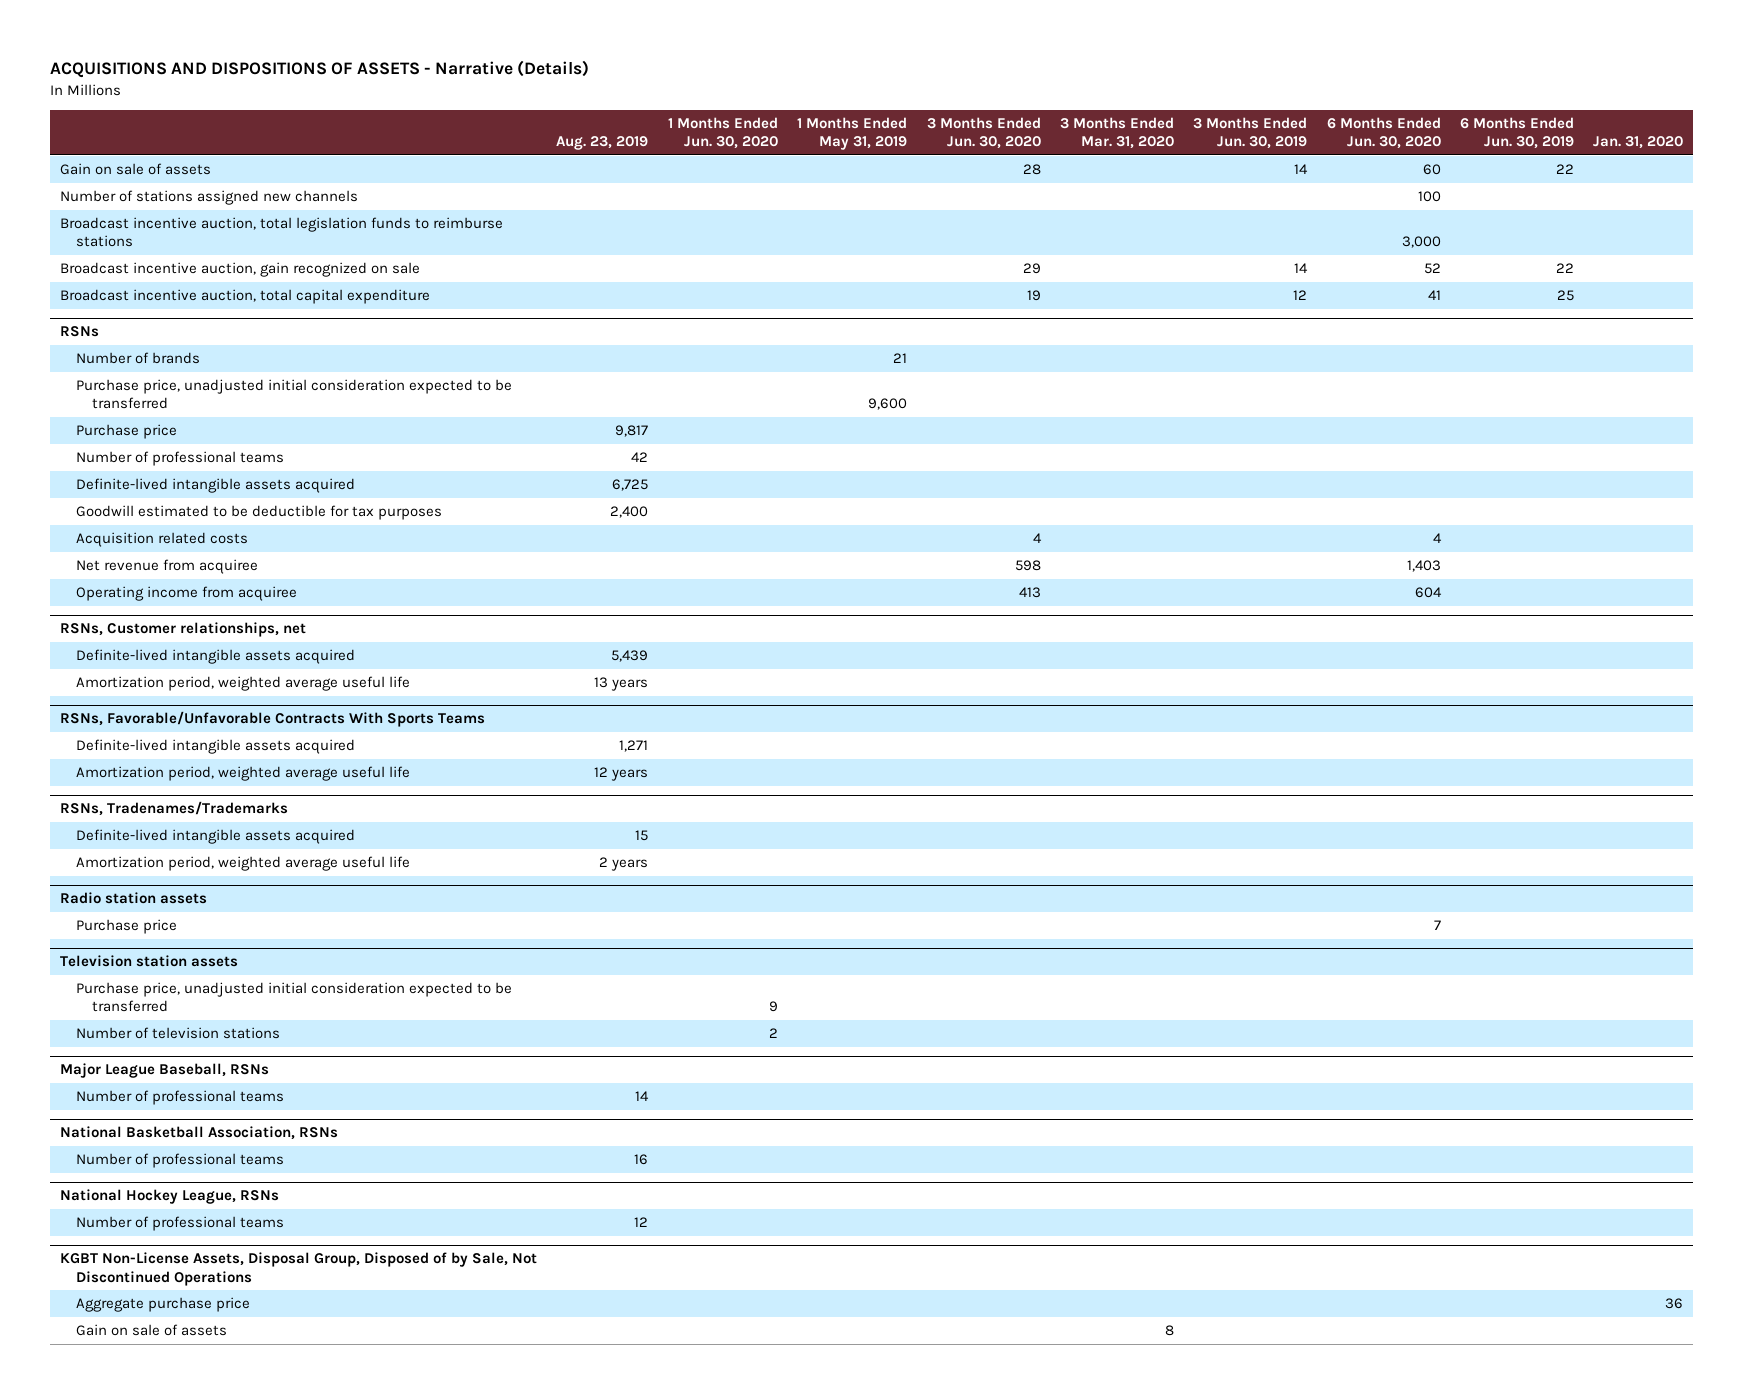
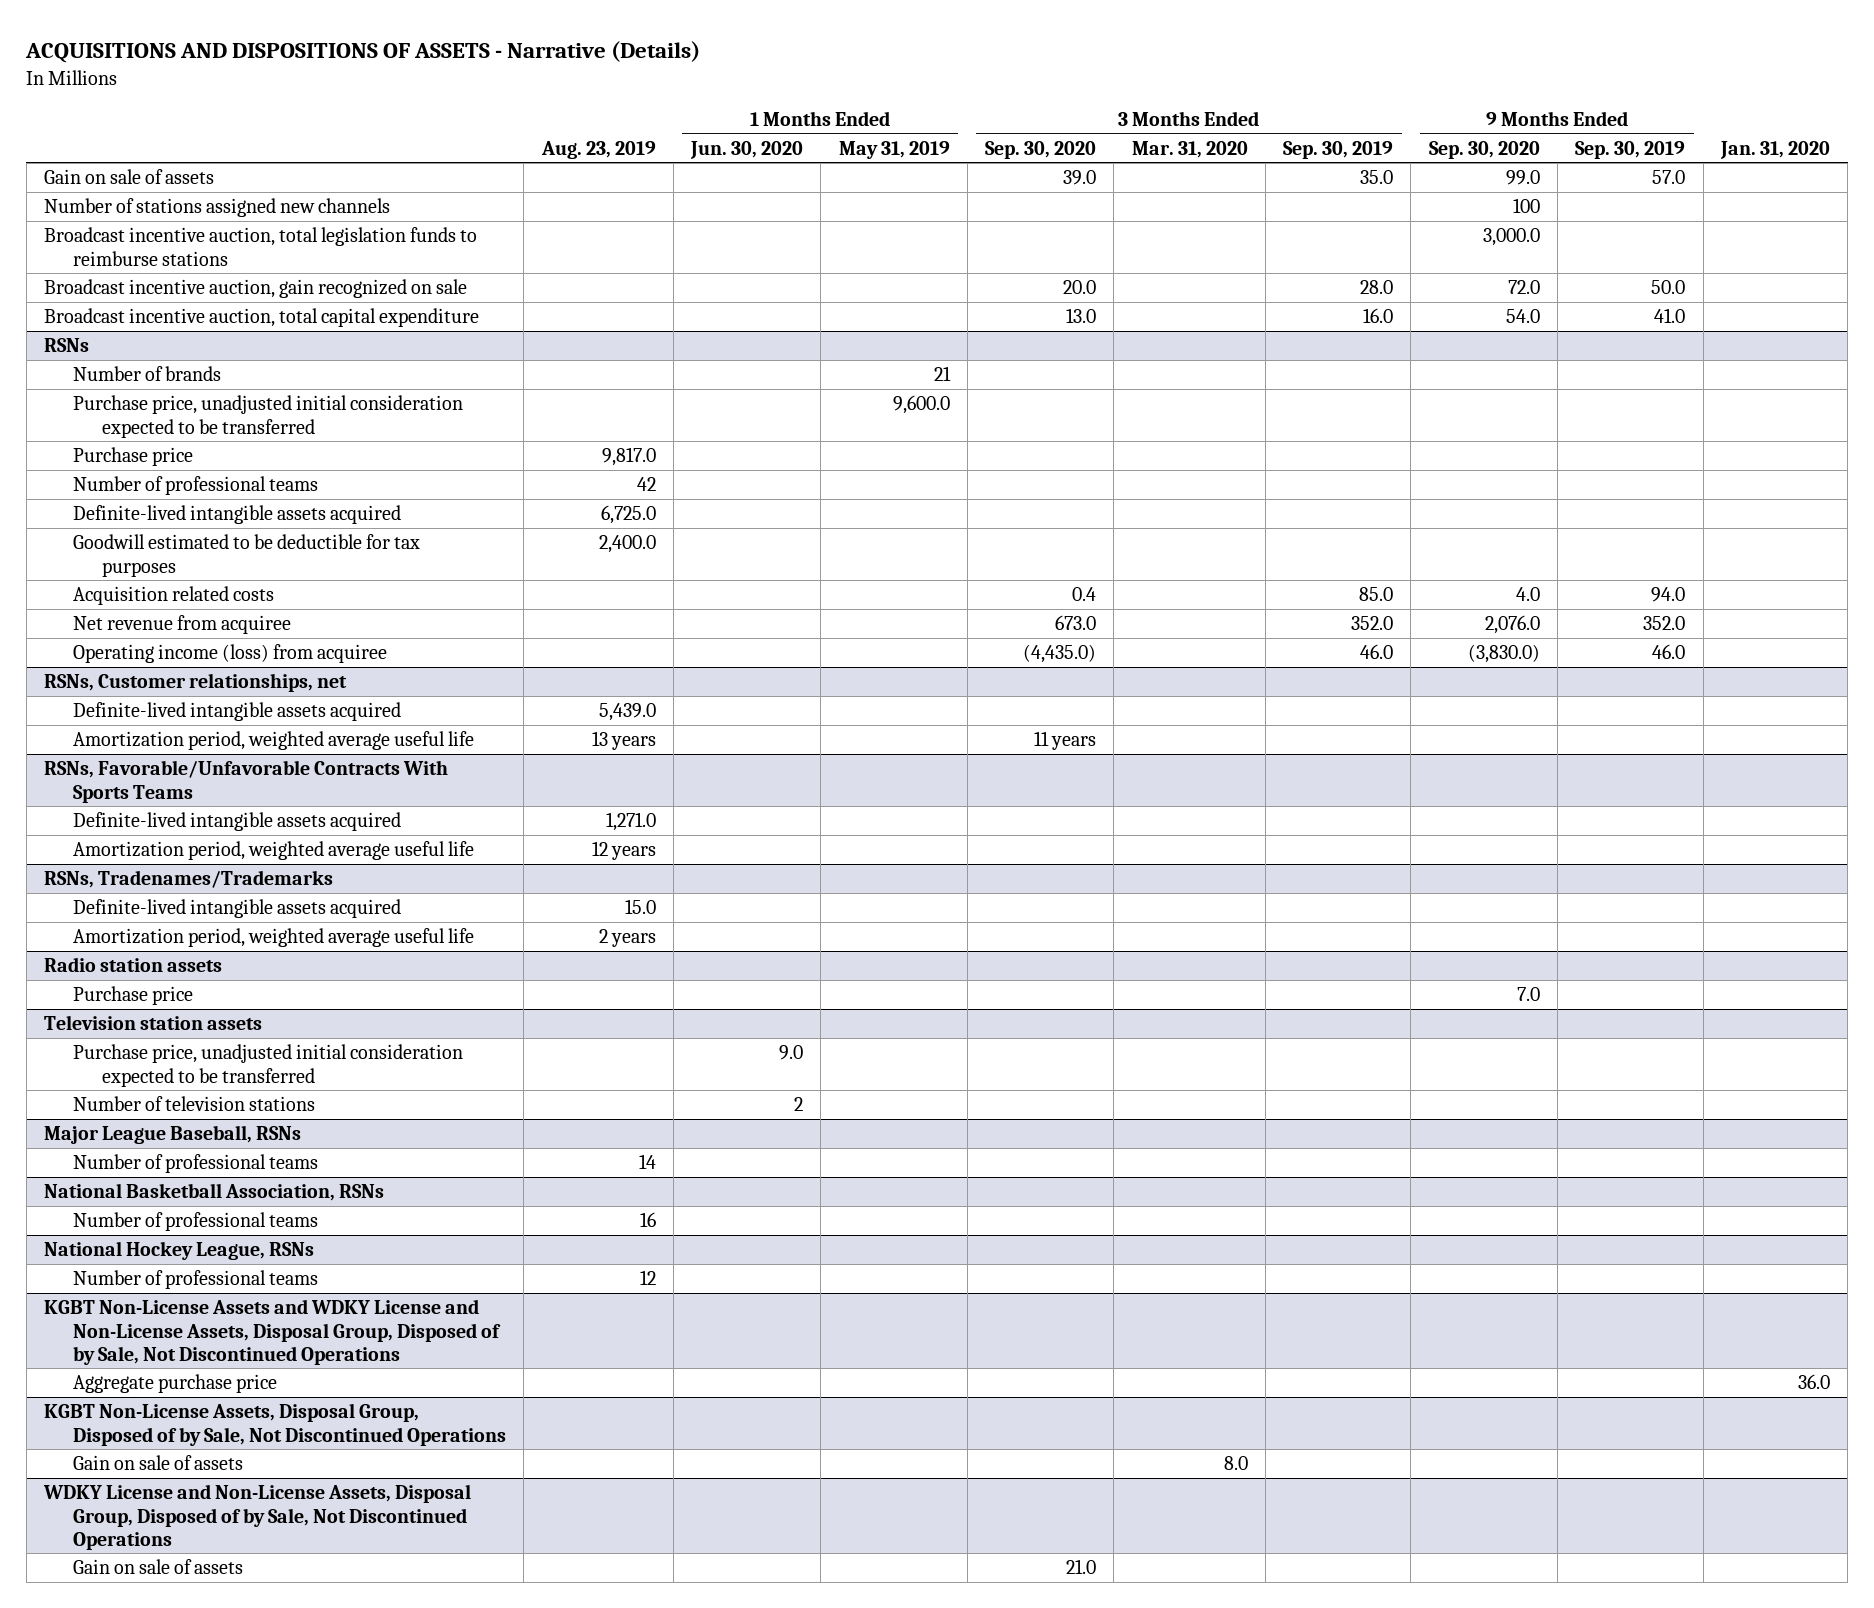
- | Aug. 23, 2019 | 1 Months Ended Jun. 30, 2020 | 1 Months Ended May 31, 2019 | 3 Months Ended Jun. 30, 2020 | 3 Months Ended Mar. 31, 2020 | 3 Months Ended Jun. 30, 2019 | 6 Months Ended Jun. 30, 2020 | 6 Months Ended Jun. 30, 2019 | Jan. 31, 2020
+ | Aug. 23, 2019 | 1 Months Ended Jun. 30, 2020 | 1 Months Ended May 31, 2019 | 3 Months Ended Sep. 30, 2020 | 3 Months Ended Mar. 31, 2020 | 3 Months Ended Sep. 30, 2019 | 9 Months Ended Sep. 30, 2020 | 9 Months Ended Sep. 30, 2019 | Jan. 31, 2020
@ RSNs
- Purchase price, unadjusted initial consideration expected to be transferred | | | 9,600 | | | | | |
- Purchase price | 9,817 | | | | | | | |
+ Purchase price, unadjusted initial consideration expected to be transferred | | | 9,600.0 | | | | | |
+ Purchase price | 9,817.0 | | | | | | | |
- Definite-lived intangible assets acquired | 6,725 | | | | | | | |
- Goodwill estimated to be deductible for tax purposes | 2,400 | | | | | | | |
+ Definite-lived intangible assets acquired | 6,725.0 | | | | | | | |
+ Goodwill estimated to be deductible for tax purposes | 2,400.0 | | | | | | | |
- Operating income from acquiree | | | | 413 | | | 604 | |
+ Operating income (loss) from acquiree | | | | (4,435.0) | | 46.0 | (3,830.0) | 46.0 |
@ RSNs, Customer relationships, net
- Definite-lived intangible assets acquired | 5,439 | | | | | | | |
+ Definite-lived intangible assets acquired | 5,439.0 | | | | | | | |
@ RSNs, Favorable/Unfavorable Contracts With Sports Teams
- Definite-lived intangible assets acquired | 1,271 | | | | | | | |
+ Definite-lived intangible assets acquired | 1,271.0 | | | | | | | |
@ RSNs, Tradenames/Trademarks
- Definite-lived intangible assets acquired | 15 | | | | | | | |
+ Definite-lived intangible assets acquired | 15.0 | | | | | | | |
@ Television station assets
- Purchase price, unadjusted initial consideration expected to be transferred | | 9 | | | | | | |
+ Purchase price, unadjusted initial consideration expected to be transferred | | 9.0 | | | | | | |
+ KGBT Non-License Assets and WDKY License and Non-License Assets, Disposal Group, Disposed of by Sale, Not Discontinued Operations
+ Aggregate purchase price | | | | | | | | | 36.0
@ KGBT Non-License Assets, Disposal Group, Disposed of by Sale, Not Discontinued Operations
- Aggregate purchase price | | | | | | | | | 36
- Gain on sale of assets | | | | | 8 | | | |
+ Gain on sale of assets | | | | | 8.0 | | | |
+ WDKY License and Non-License Assets, Disposal Group, Disposed of by Sale, Not Discontinued Operations
+ Gain on sale of assets | | | | 21.0 | | | | |

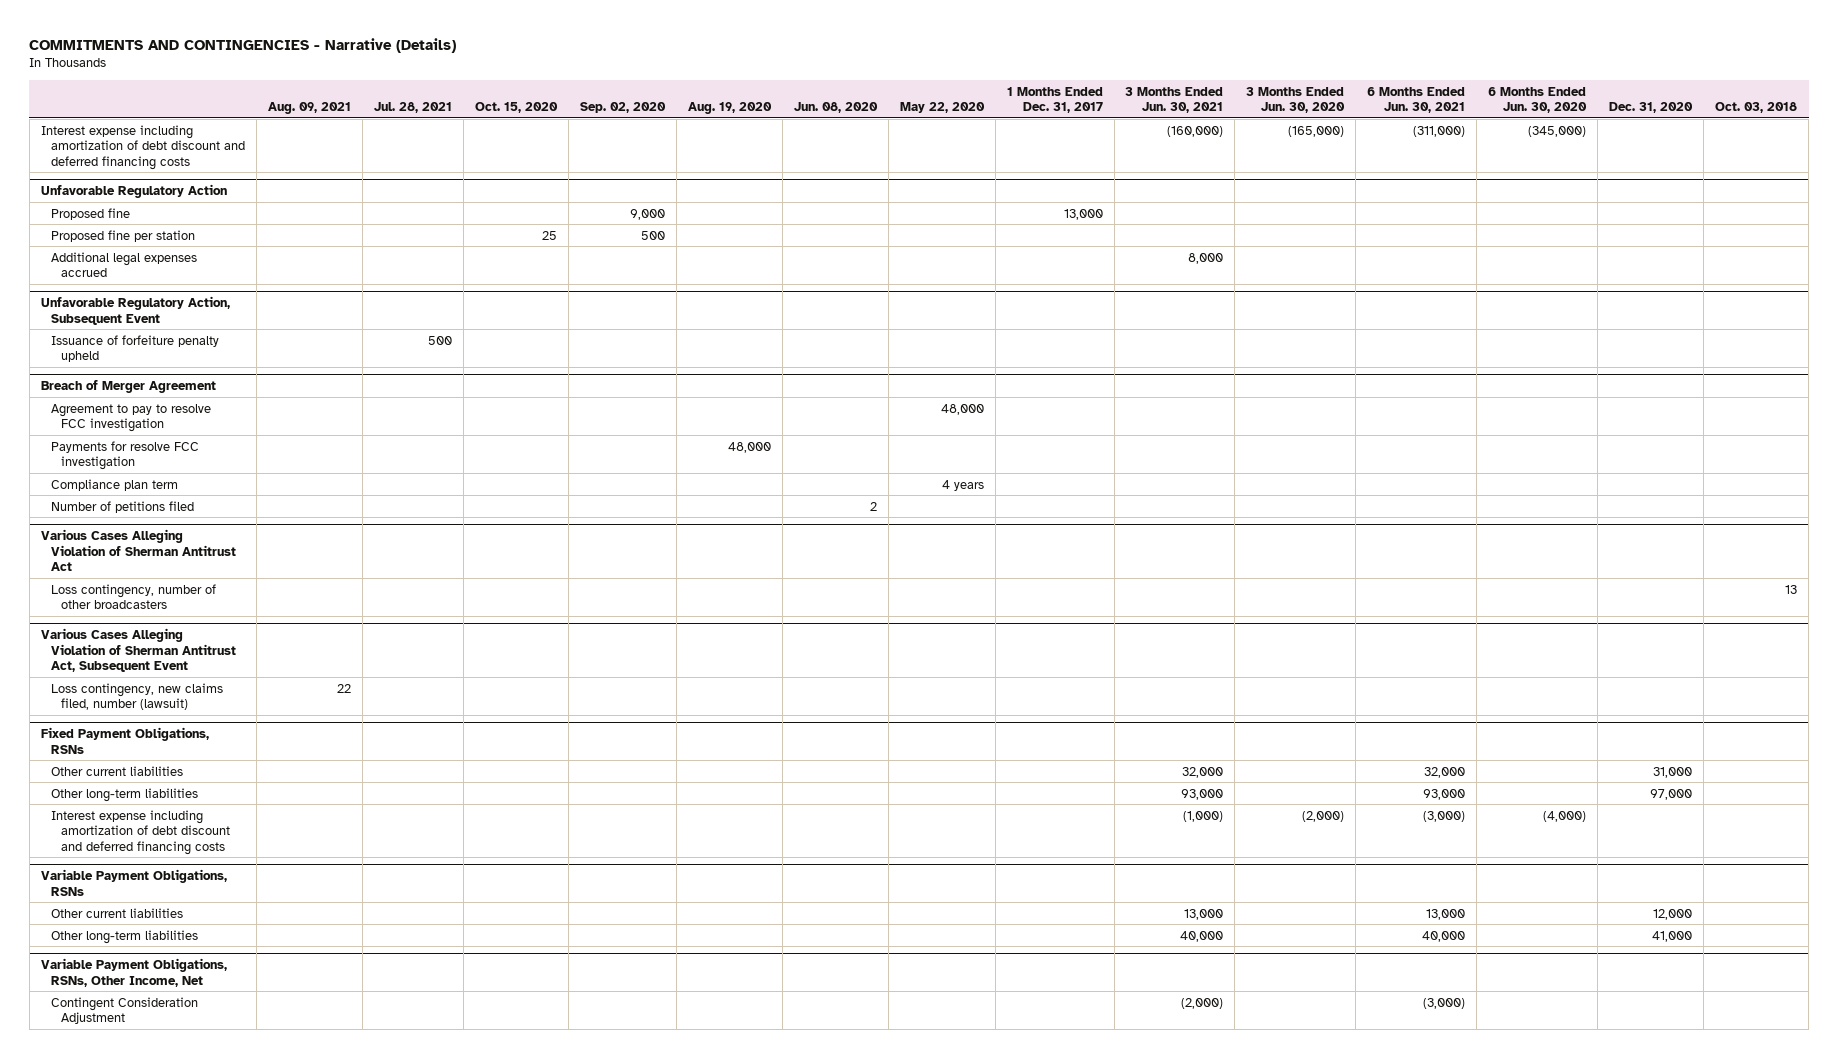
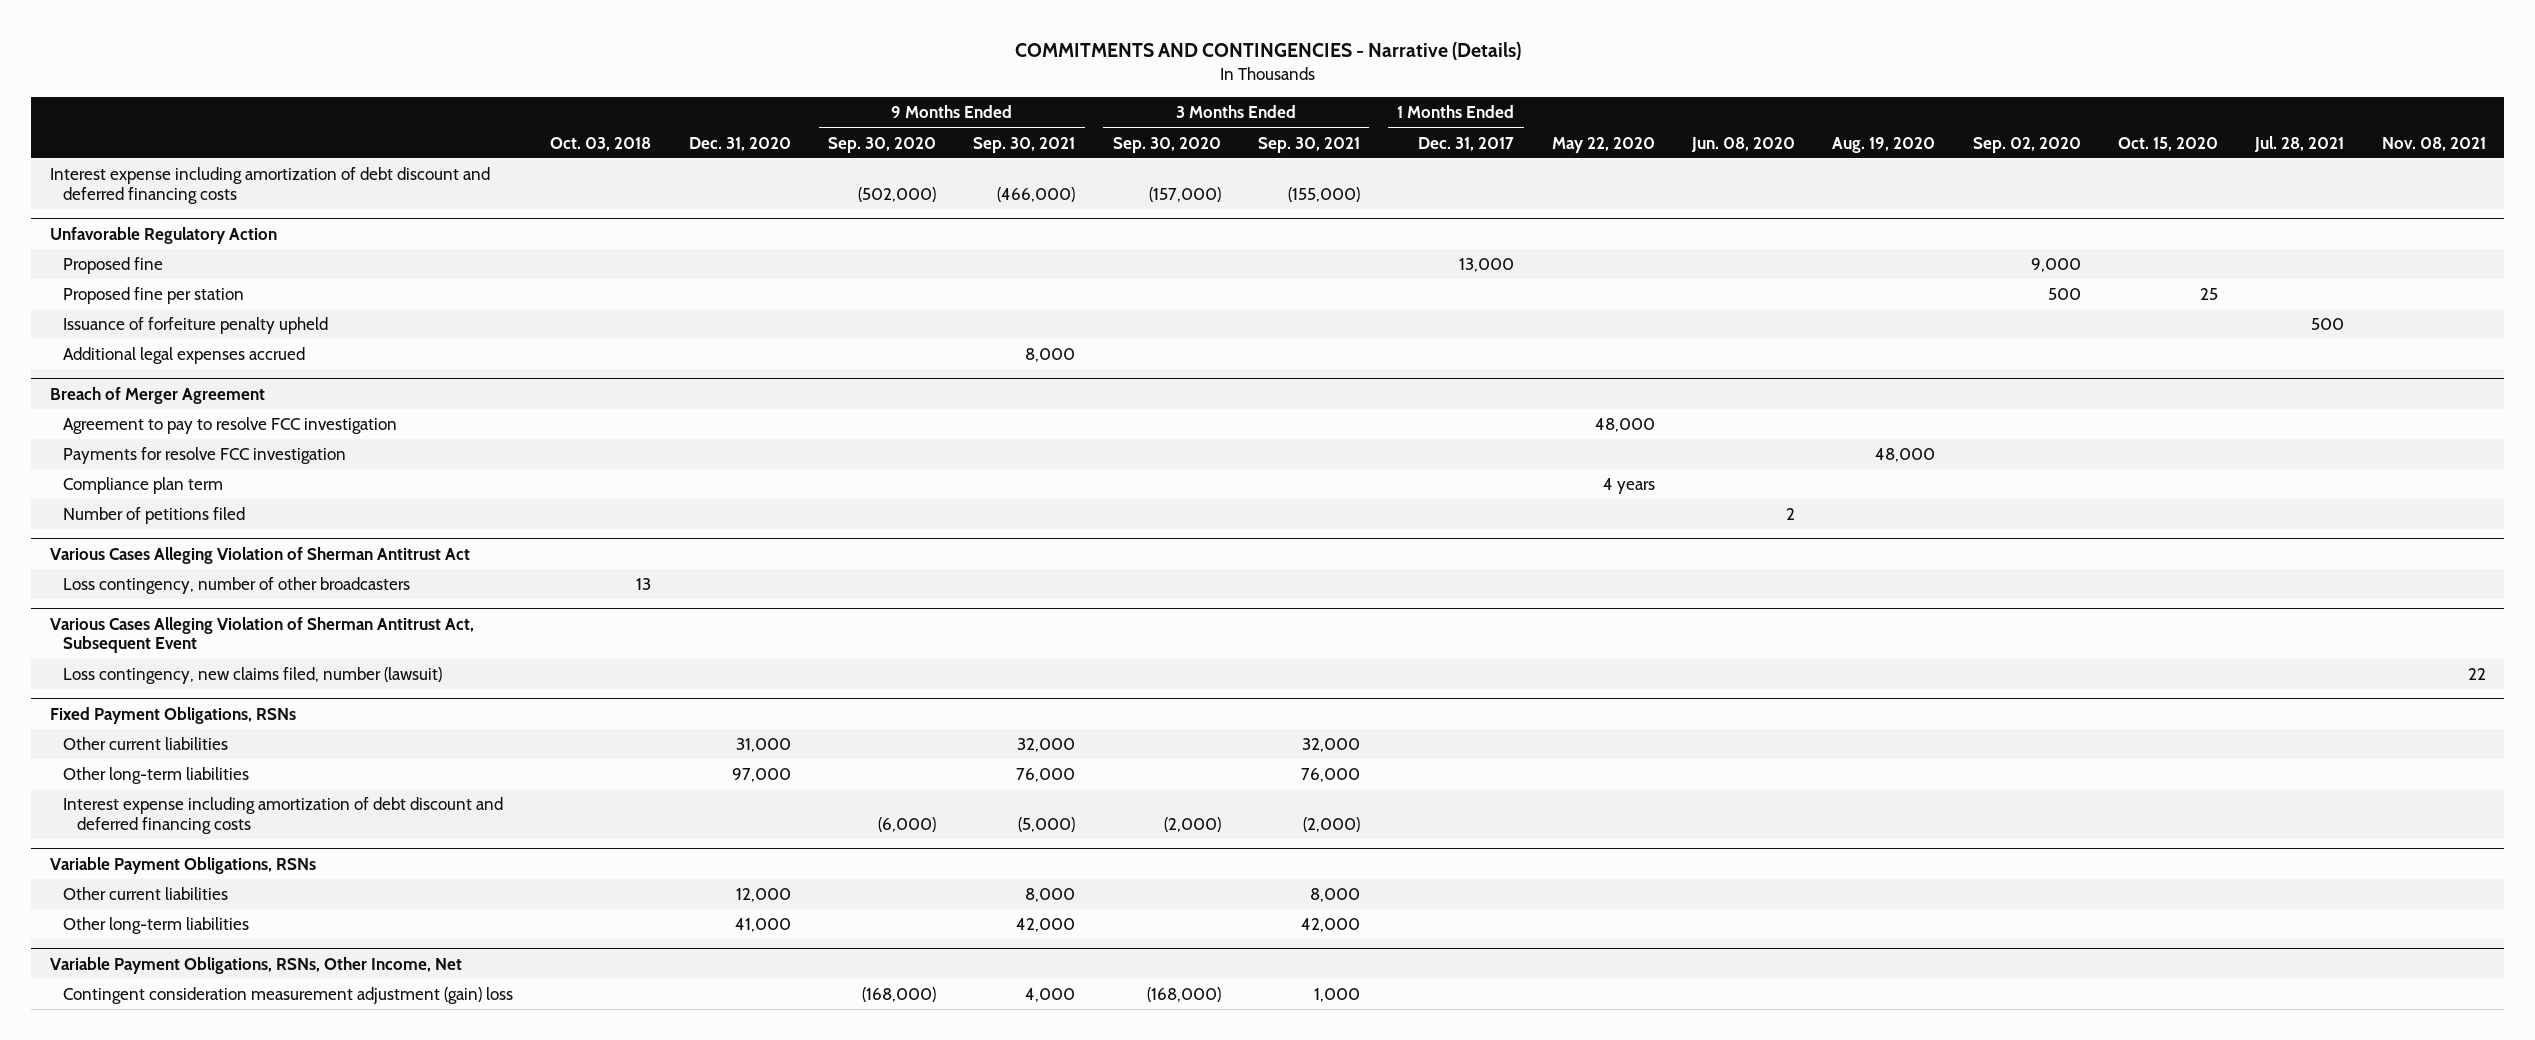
- | Aug. 09, 2021 | Jul. 28, 2021 | Oct. 15, 2020 | Sep. 02, 2020 | Aug. 19, 2020 | Jun. 08, 2020 | May 22, 2020 | 1 Months Ended Dec. 31, 2017 | 3 Months Ended Jun. 30, 2021 | 3 Months Ended Jun. 30, 2020 | 6 Months Ended Jun. 30, 2021 | 6 Months Ended Jun. 30, 2020 | Dec. 31, 2020 | Oct. 03, 2018
+ | Oct. 03, 2018 | Dec. 31, 2020 | 9 Months Ended Sep. 30, 2020 | 9 Months Ended Sep. 30, 2021 | 3 Months Ended Sep. 30, 2020 | 3 Months Ended Sep. 30, 2021 | 1 Months Ended Dec. 31, 2017 | May 22, 2020 | Jun. 08, 2020 | Aug. 19, 2020 | Sep. 02, 2020 | Oct. 15, 2020 | Jul. 28, 2021 | Nov. 08, 2021
@ Unfavorable Regulatory Action
+ Issuance of forfeiture penalty upheld | | | | | | | | | | | | | 500 |
- Unfavorable Regulatory Action, Subsequent Event
- Issuance of forfeiture penalty upheld | | 500 | | | | | | | | | | | |
@ Variable Payment Obligations, RSNs, Other Income, Net
- Contingent Consideration Adjustment | | | | | | | | | (2,000) | | (3,000) | | |
+ Contingent consideration measurement adjustment (gain) loss | | | (168,000) | 4,000 | (168,000) | 1,000 | | | | | | | |

